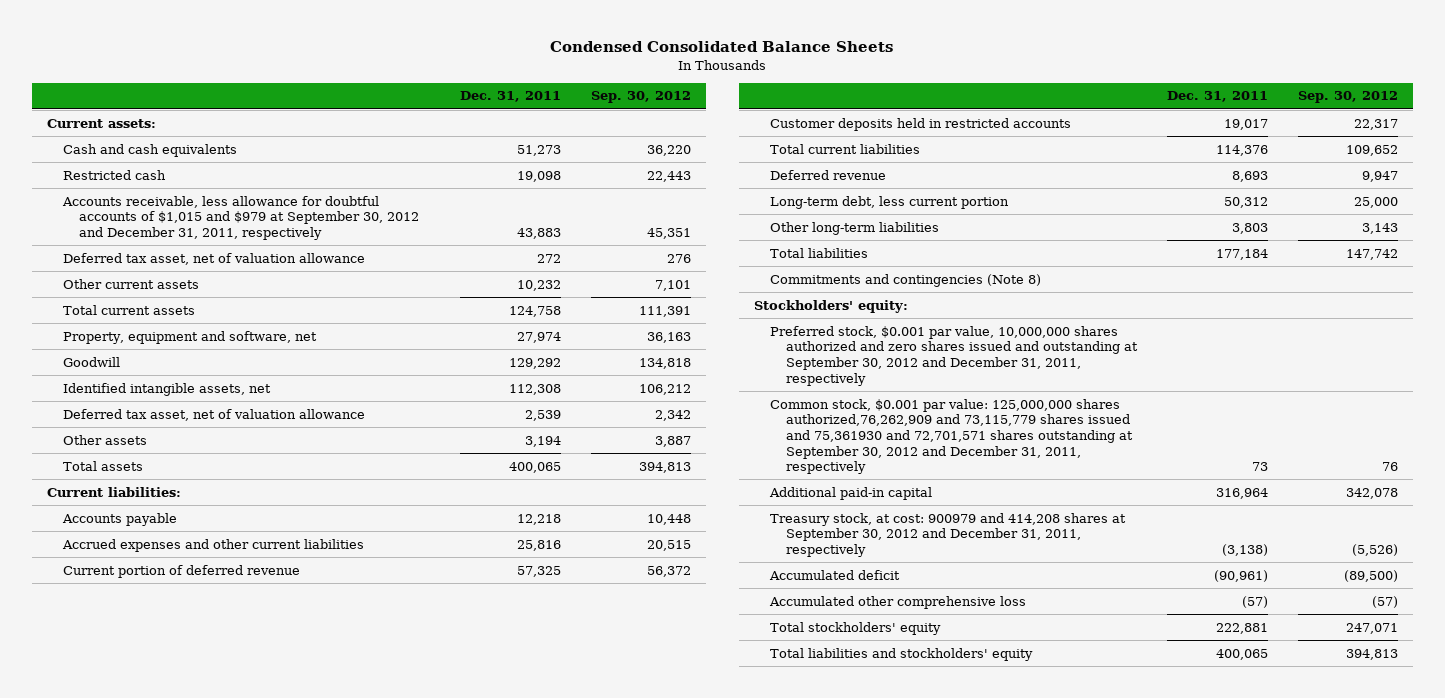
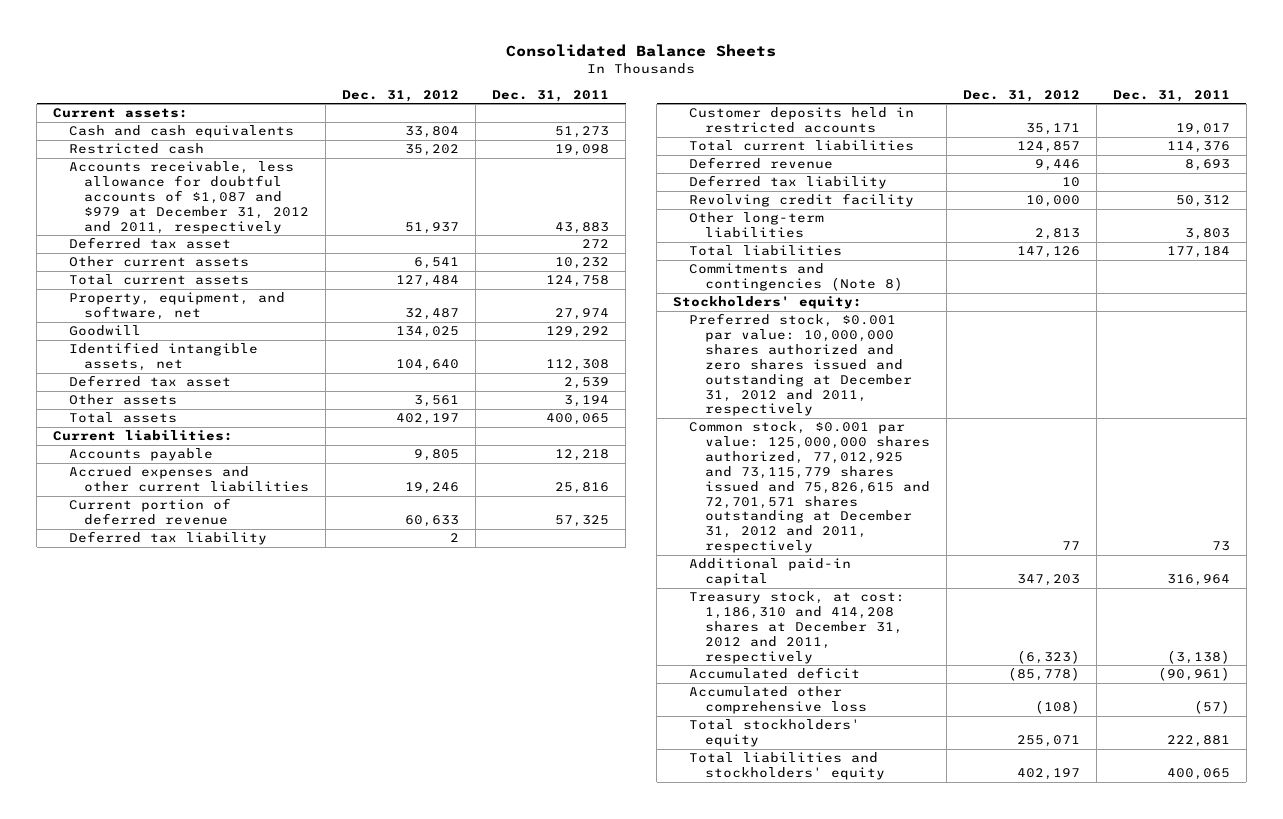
- Condensed Consolidated Balance Sheets
+ Consolidated Balance Sheets
- | Dec. 31, 2011 | Sep. 30, 2012
+ | Dec. 31, 2012 | Dec. 31, 2011
- Accounts receivable, less allowance for doubtful accounts of $1,015 and $979 at September 30, 2012 and December 31, 2011, respectively | 43,883 | 45,351
- Deferred tax asset, net of valuation allowance | 272 | 276
+ Accounts receivable, less allowance for doubtful accounts of $1,087 and $979 at December 31, 2012 and 2011, respectively | 51,937 | 43,883
+ Deferred tax asset | | 272
- Property, equipment and software, net | 27,974 | 36,163
+ Property, equipment, and software, net | 32,487 | 27,974
- Deferred tax asset, net of valuation allowance | 2,539 | 2,342
+ Deferred tax asset | | 2,539
+ Deferred tax liability | 2 |
- Long-term debt, less current portion | 50,312 | 25,000
+ Deferred tax liability | 10 |
+ Revolving credit facility | 10,000 | 50,312
- Preferred stock, $0.001 par value, 10,000,000 shares authorized and zero shares issued and outstanding at September 30, 2012 and December 31, 2011, respectively
- Common stock, $0.001 par value: 125,000,000 shares authorized,76,262,909 and 73,115,779 shares issued and 75,361930 and 72,701,571 shares outstanding at September 30, 2012 and December 31, 2011, respectively | 73 | 76
+ Preferred stock, $0.001 par value: 10,000,000 shares authorized and zero shares issued and outstanding at December 31, 2012 and 2011, respectively
+ Common stock, $0.001 par value: 125,000,000 shares authorized, 77,012,925 and 73,115,779 shares issued and 75,826,615 and 72,701,571 shares outstanding at December 31, 2012 and 2011, respectively | 77 | 73
- Treasury stock, at cost: 900979 and 414,208 shares at September 30, 2012 and December 31, 2011, respectively | (3,138) | (5,526)
+ Treasury stock, at cost: 1,186,310 and 414,208 shares at December 31, 2012 and 2011, respectively | (6,323) | (3,138)

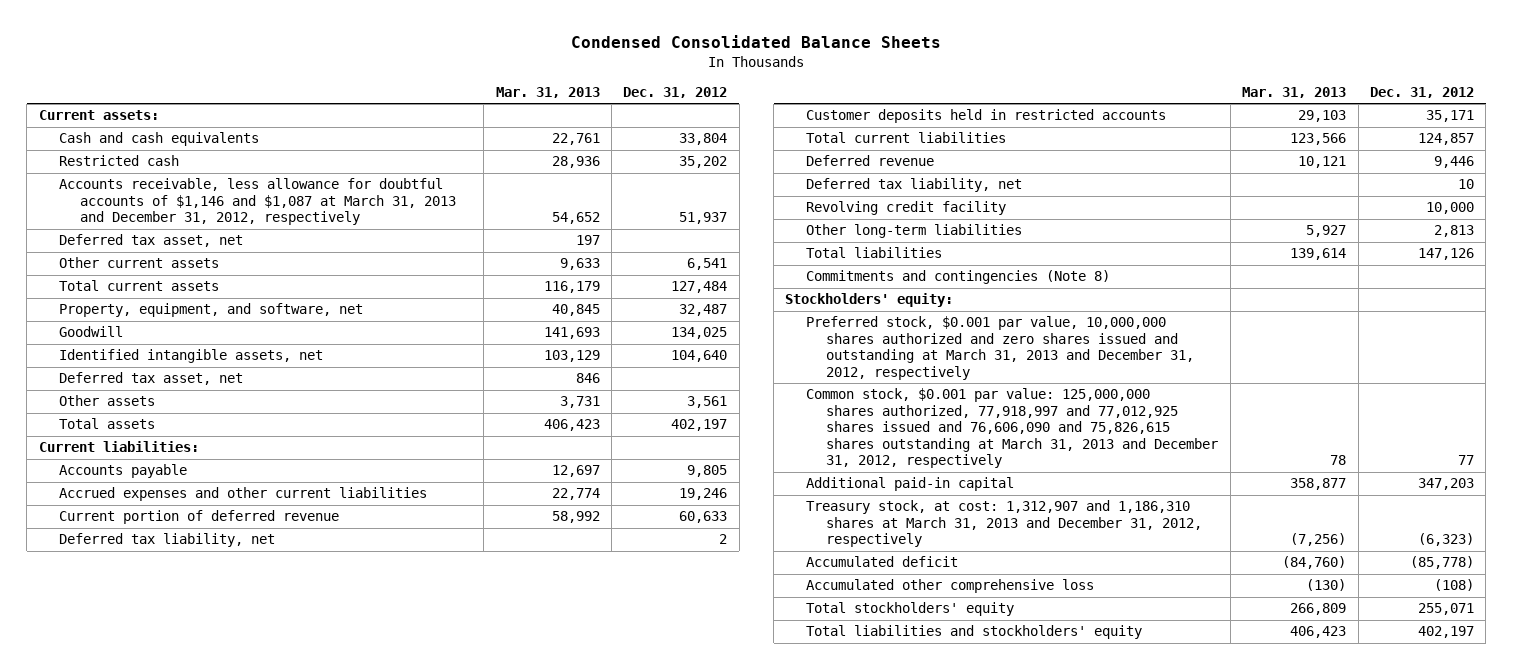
- Consolidated Balance Sheets
+ Condensed Consolidated Balance Sheets
- | Dec. 31, 2012 | Dec. 31, 2011
+ | Mar. 31, 2013 | Dec. 31, 2012
- Accounts receivable, less allowance for doubtful accounts of $1,087 and $979 at December 31, 2012 and 2011, respectively | 51,937 | 43,883
- Deferred tax asset | | 272
+ Accounts receivable, less allowance for doubtful accounts of $1,146 and $1,087 at March 31, 2013 and December 31, 2012, respectively | 54,652 | 51,937
+ Deferred tax asset, net | 197 |
- Deferred tax asset | | 2,539
+ Deferred tax asset, net | 846 |
- Deferred tax liability | 2 |
+ Deferred tax liability, net | | 2
- Deferred tax liability | 10 |
+ Deferred tax liability, net | | 10
- Preferred stock, $0.001 par value: 10,000,000 shares authorized and zero shares issued and outstanding at December 31, 2012 and 2011, respectively
- Common stock, $0.001 par value: 125,000,000 shares authorized, 77,012,925 and 73,115,779 shares issued and 75,826,615 and 72,701,571 shares outstanding at December 31, 2012 and 2011, respectively | 77 | 73
+ Preferred stock, $0.001 par value, 10,000,000 shares authorized and zero shares issued and outstanding at March 31, 2013 and December 31, 2012, respectively
+ Common stock, $0.001 par value: 125,000,000 shares authorized, 77,918,997 and 77,012,925 shares issued and 76,606,090 and 75,826,615 shares outstanding at March 31, 2013 and December 31, 2012, respectively | 78 | 77
- Treasury stock, at cost: 1,186,310 and 414,208 shares at December 31, 2012 and 2011, respectively | (6,323) | (3,138)
+ Treasury stock, at cost: 1,312,907 and 1,186,310 shares at March 31, 2013 and December 31, 2012, respectively | (7,256) | (6,323)

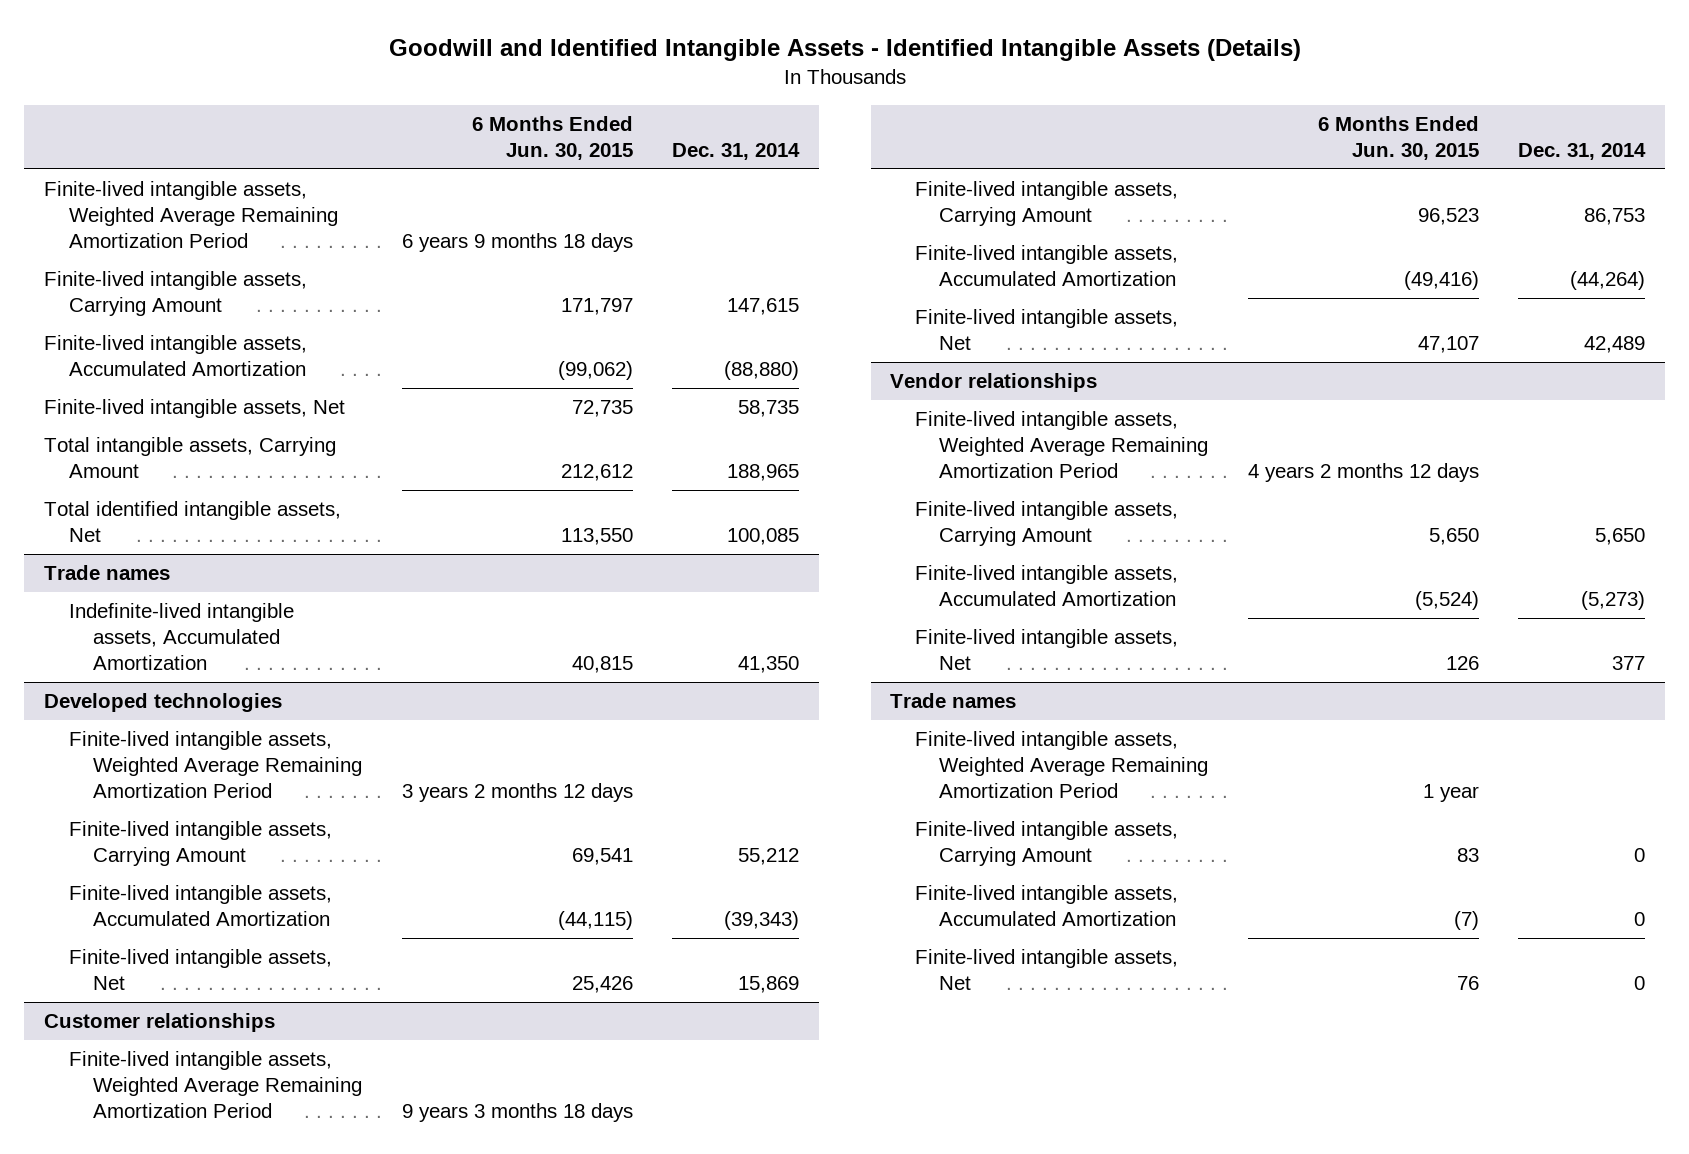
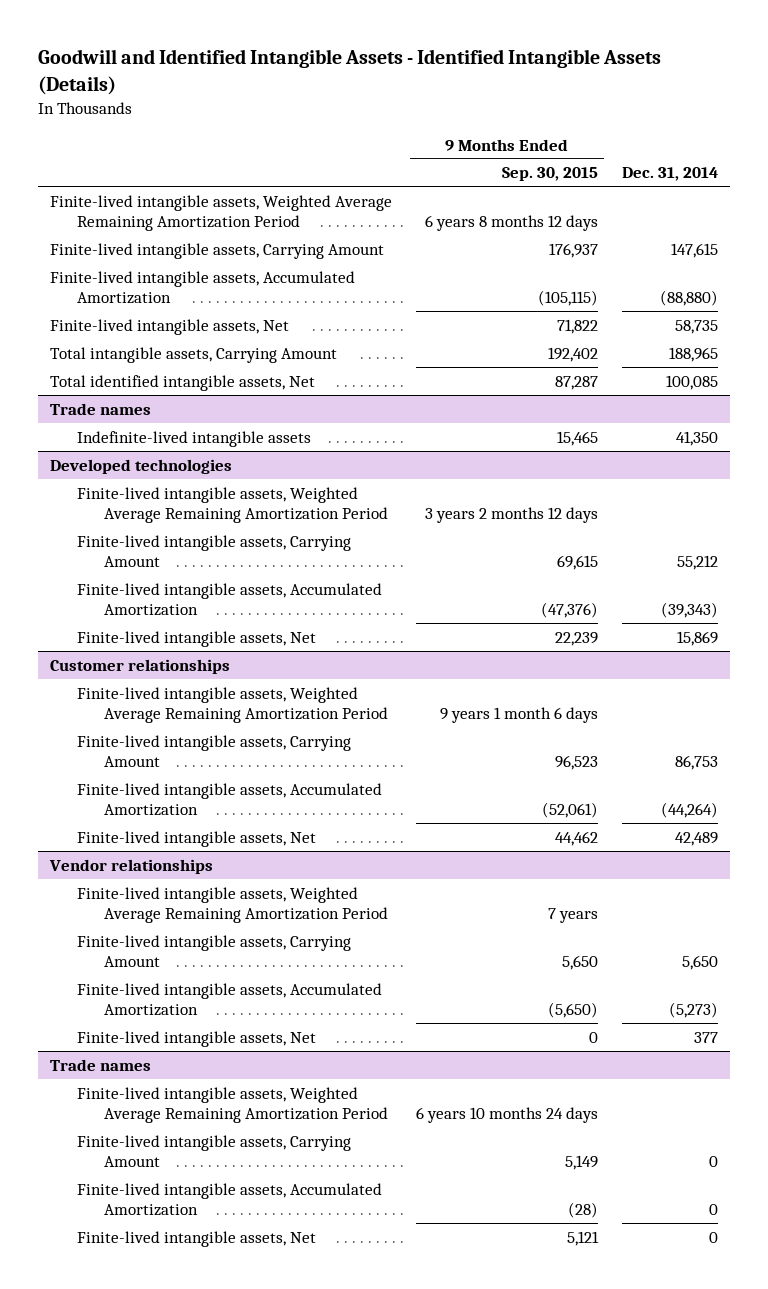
- | 6 Months Ended Jun. 30, 2015 | Dec. 31, 2014
+ | 9 Months Ended Sep. 30, 2015 | Dec. 31, 2014
@ Trade names
- Indefinite-lived intangible assets, Accumulated Amortization | 40,815 | 41,350
+ Indefinite-lived intangible assets | 15,465 | 41,350

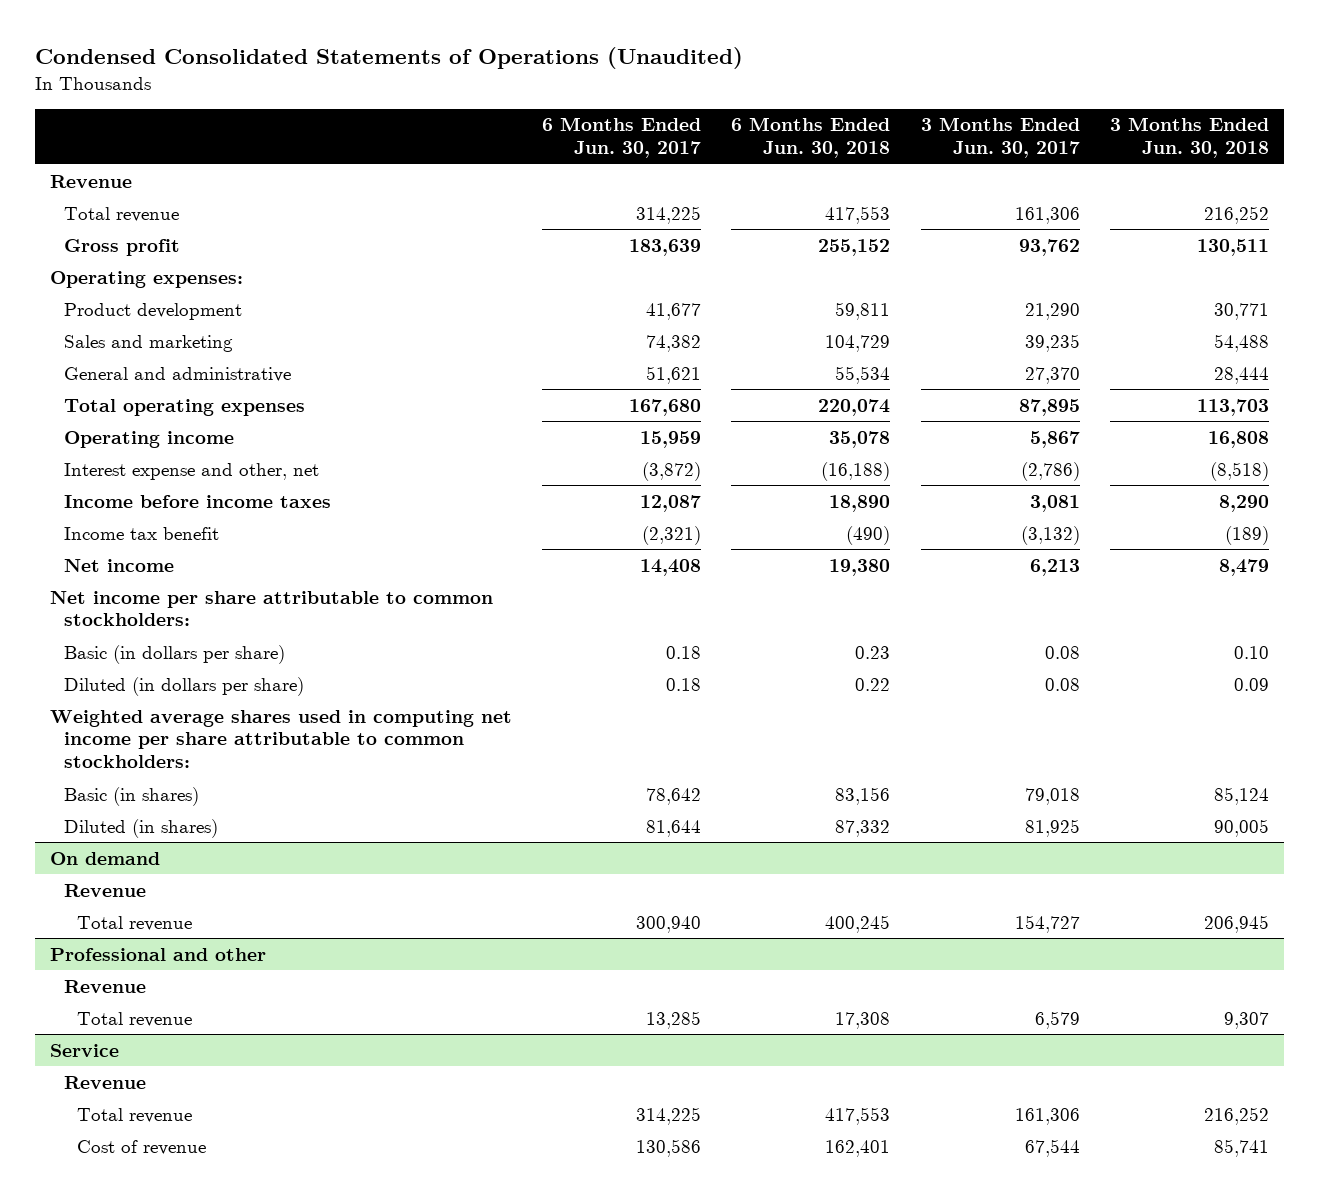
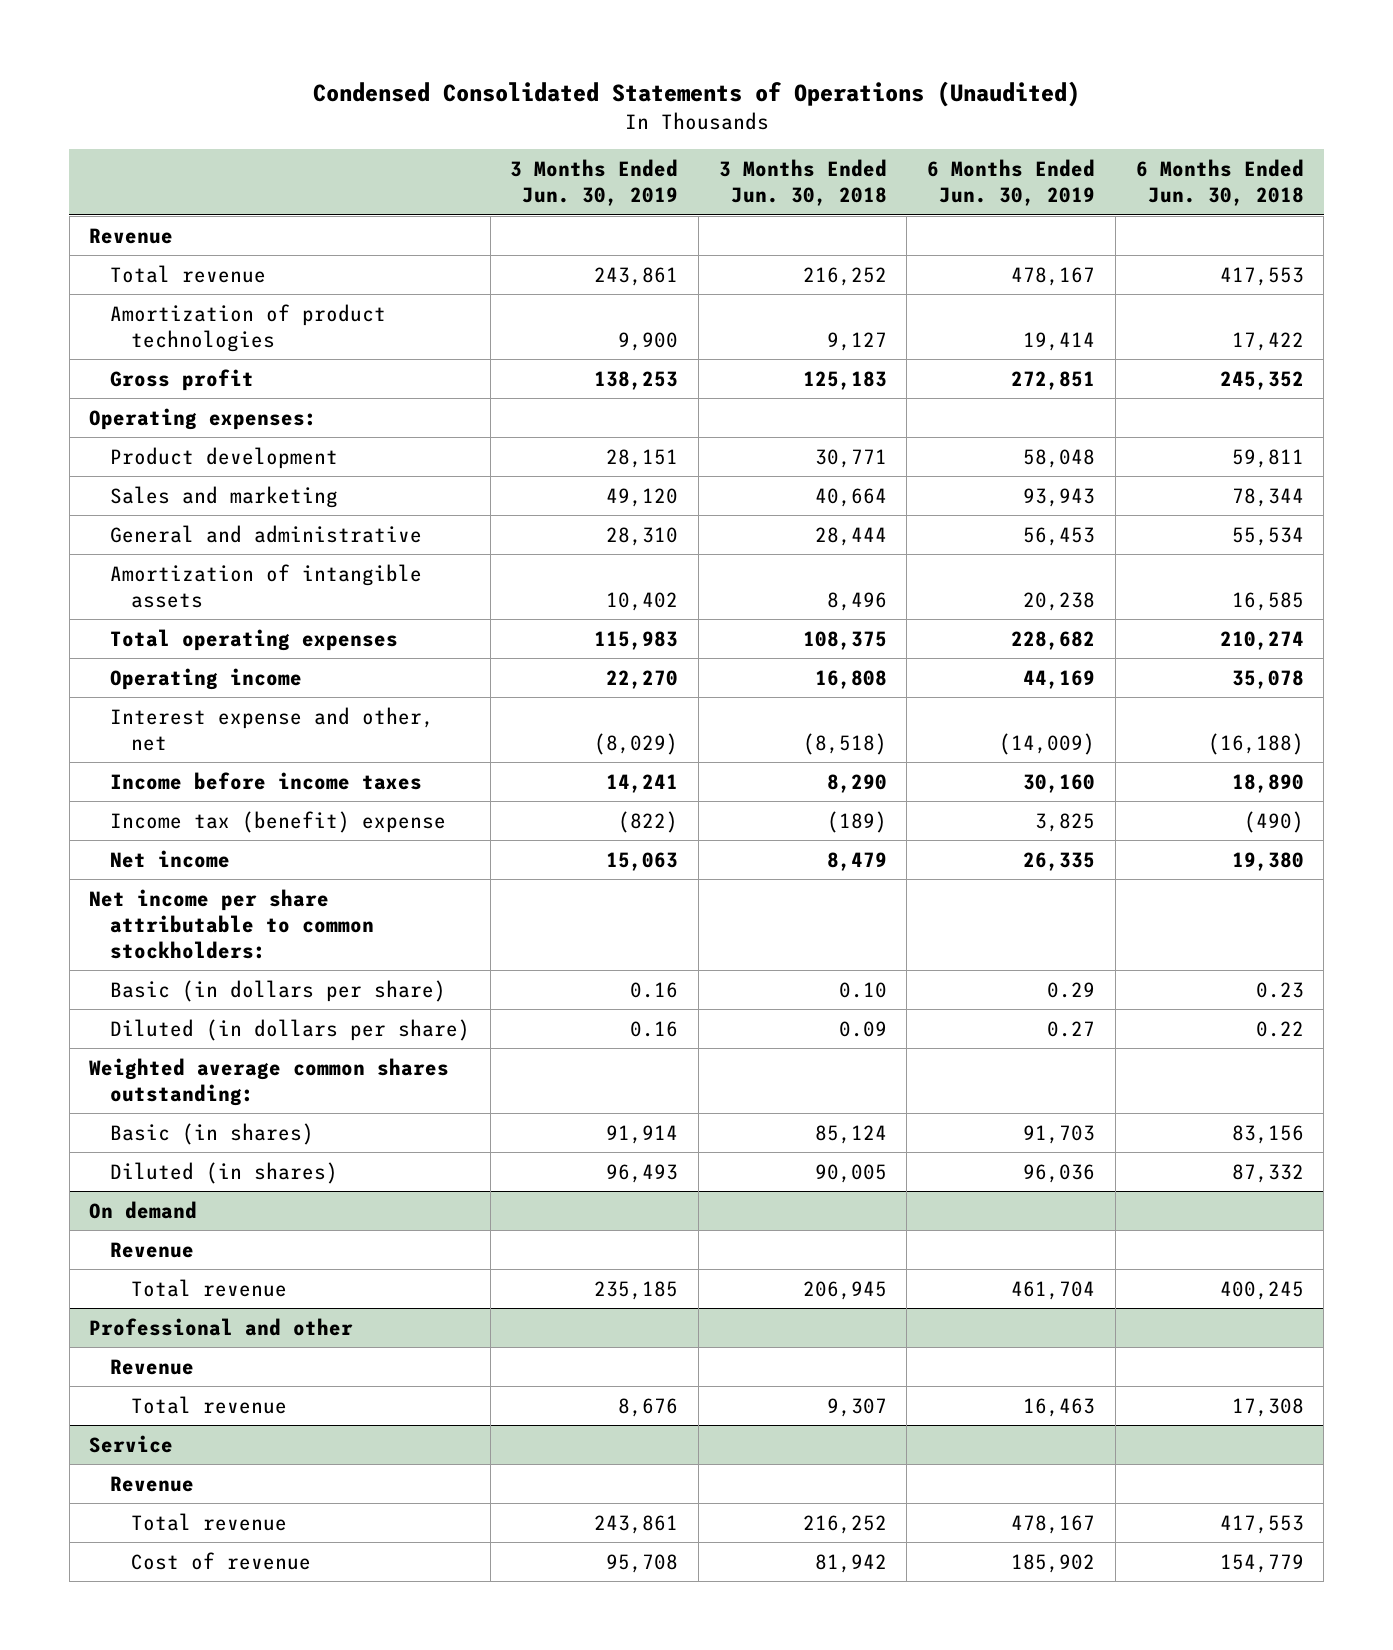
- | 6 Months Ended Jun. 30, 2017 | 6 Months Ended Jun. 30, 2018 | 3 Months Ended Jun. 30, 2017 | 3 Months Ended Jun. 30, 2018
+ | 3 Months Ended Jun. 30, 2019 | 3 Months Ended Jun. 30, 2018 | 6 Months Ended Jun. 30, 2019 | 6 Months Ended Jun. 30, 2018
- Gross profit | 183,639 | 255,152 | 93,762 | 130,511
+ Amortization of product technologies | 9,900 | 9,127 | 19,414 | 17,422
+ Gross profit | 138,253 | 125,183 | 272,851 | 245,352
- Sales and marketing | 74,382 | 104,729 | 39,235 | 54,488
+ Sales and marketing | 49,120 | 40,664 | 93,943 | 78,344
- Total operating expenses | 167,680 | 220,074 | 87,895 | 113,703
+ Amortization of intangible assets | 10,402 | 8,496 | 20,238 | 16,585
+ Total operating expenses | 115,983 | 108,375 | 228,682 | 210,274
- Income tax benefit | (2,321) | (490) | (3,132) | (189)
+ Income tax (benefit) expense | (822) | (189) | 3,825 | (490)
- Weighted average shares used in computing net income per share attributable to common stockholders:
+ Weighted average common shares outstanding:
@ Service
- Cost of revenue | 130,586 | 162,401 | 67,544 | 85,741
+ Cost of revenue | 95,708 | 81,942 | 185,902 | 154,779

